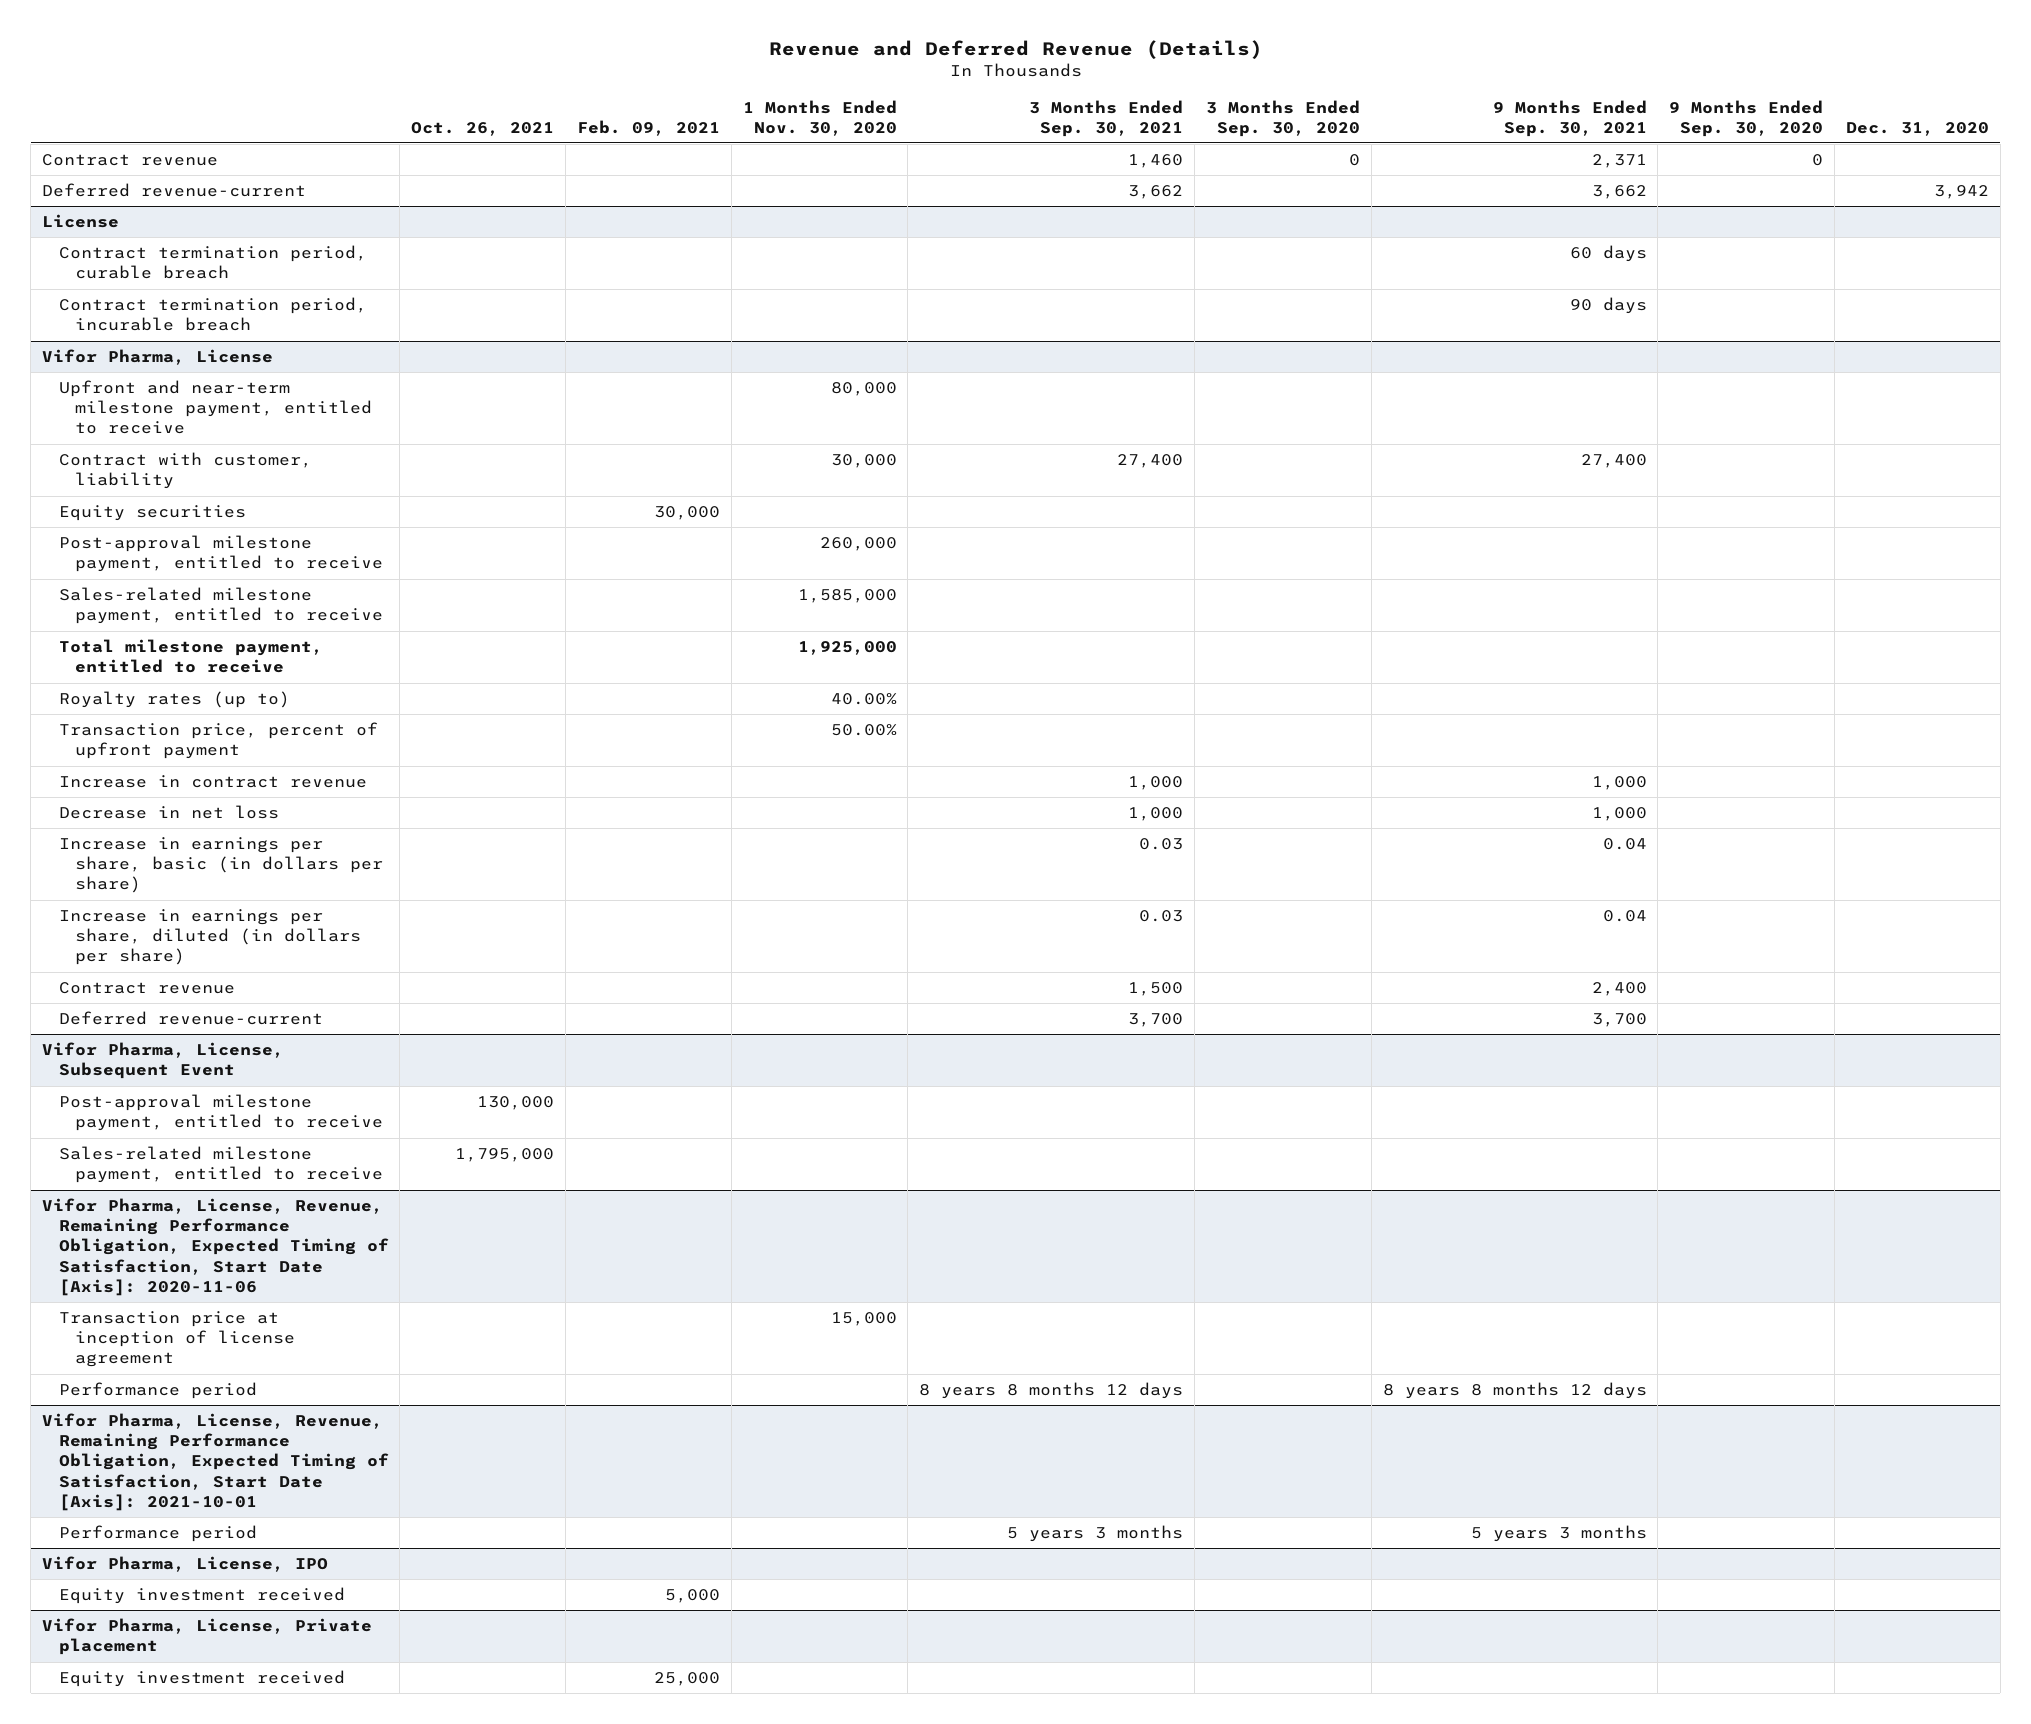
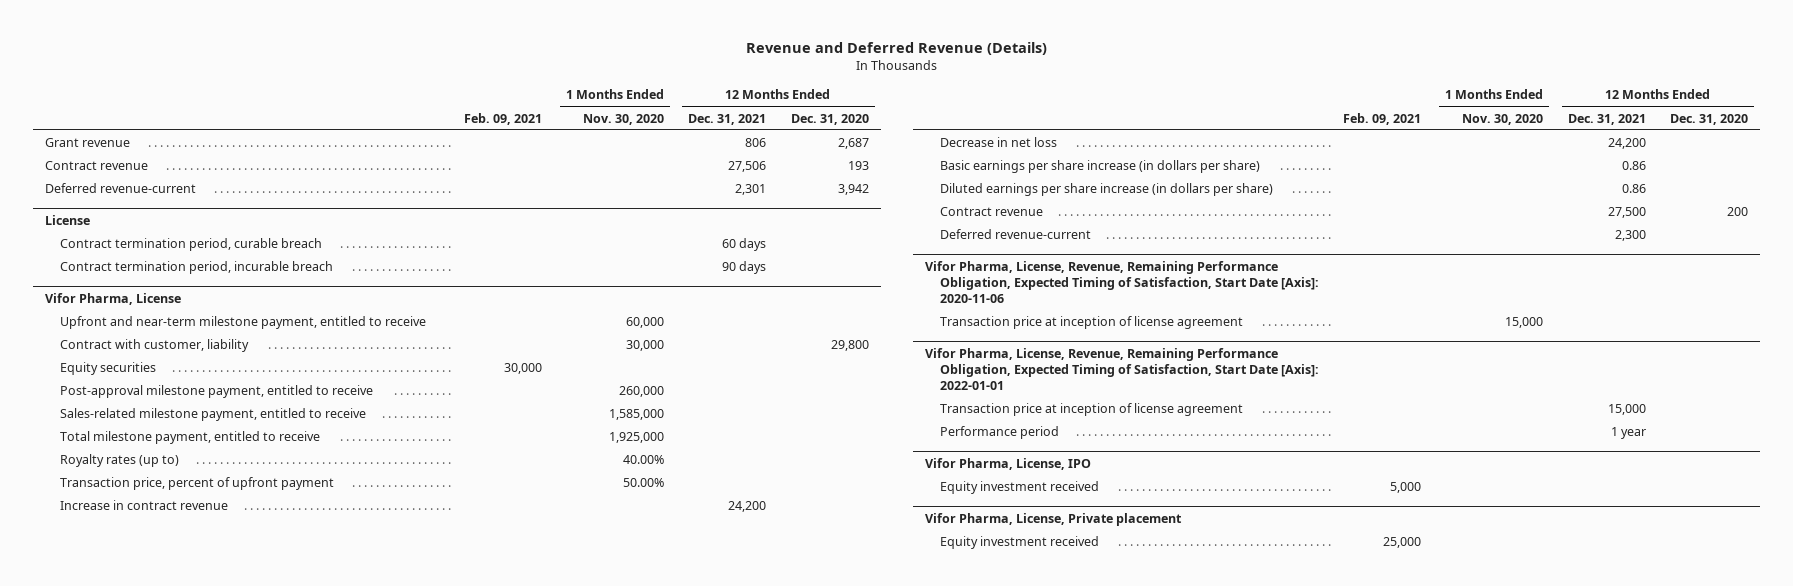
- | Oct. 26, 2021 | Feb. 09, 2021 | 1 Months Ended Nov. 30, 2020 | 3 Months Ended Sep. 30, 2021 | 3 Months Ended Sep. 30, 2020 | 9 Months Ended Sep. 30, 2021 | 9 Months Ended Sep. 30, 2020 | Dec. 31, 2020
+ | Feb. 09, 2021 | 1 Months Ended Nov. 30, 2020 | 12 Months Ended Dec. 31, 2021 | 12 Months Ended Dec. 31, 2020
+ Grant revenue | | | 806 | 2,687
@ Vifor Pharma, License
- Upfront and near-term milestone payment, entitled to receive | | | 80,000 | | | | |
+ Upfront and near-term milestone payment, entitled to receive | | 60,000 | |
- Increase in earnings per share, basic (in dollars per share) | | | | 0.03 | | 0.04 | |
- Increase in earnings per share, diluted (in dollars per share) | | | | 0.03 | | 0.04 | |
+ Basic earnings per share increase (in dollars per share) | | | 0.86 |
+ Diluted earnings per share increase (in dollars per share) | | | 0.86 |
- Vifor Pharma, License, Subsequent Event
- Post-approval milestone payment, entitled to receive | 130,000 | | | | | | |
- Sales-related milestone payment, entitled to receive | 1,795,000 | | | | | | |
@ Vifor Pharma, License, Revenue, Remaining Performance Obligation, Expected Timing of Satisfaction, Start Date [Axis]: 2020-11-06
- Performance period | | | | 8 years 8 months 12 days | | 8 years 8 months 12 days | |
- Vifor Pharma, License, Revenue, Remaining Performance Obligation, Expected Timing of Satisfaction, Start Date [Axis]: 2021-10-01
+ Vifor Pharma, License, Revenue, Remaining Performance Obligation, Expected Timing of Satisfaction, Start Date [Axis]: 2022-01-01
+ Transaction price at inception of license agreement | | | 15,000 |

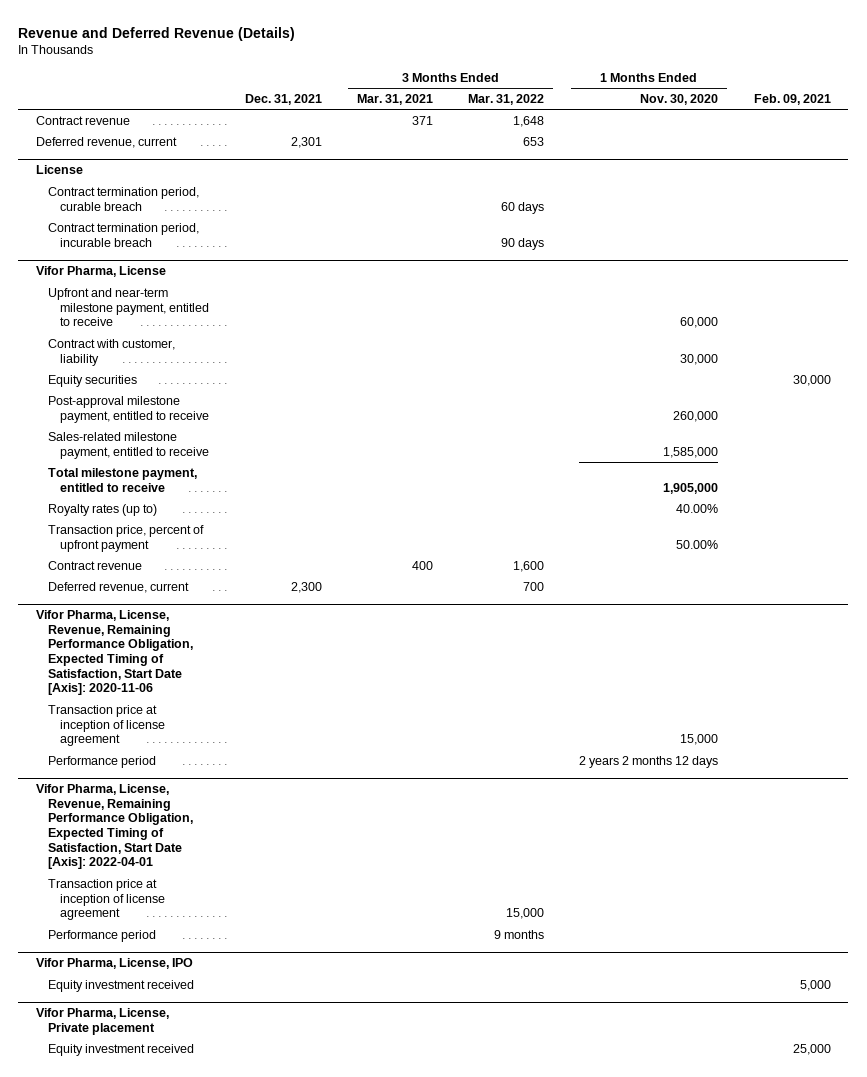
- | Feb. 09, 2021 | 1 Months Ended Nov. 30, 2020 | 12 Months Ended Dec. 31, 2021 | 12 Months Ended Dec. 31, 2020
+ | Dec. 31, 2021 | 3 Months Ended Mar. 31, 2021 | 3 Months Ended Mar. 31, 2022 | 1 Months Ended Nov. 30, 2020 | Feb. 09, 2021
- Grant revenue | | | 806 | 2,687
- Deferred revenue-current | | | 2,301 | 3,942
+ Deferred revenue, current | 2,301 | | 653 | |
@ Vifor Pharma, License
- Total milestone payment, entitled to receive | | 1,925,000 | |
+ Total milestone payment, entitled to receive | | | | 1,905,000 |
- Increase in contract revenue | | | 24,200 |
- Decrease in net loss | | | 24,200 |
- Basic earnings per share increase (in dollars per share) | | | 0.86 |
- Diluted earnings per share increase (in dollars per share) | | | 0.86 |
- Deferred revenue-current | | | 2,300 |
+ Deferred revenue, current | 2,300 | | 700 | |
- Vifor Pharma, License, Revenue, Remaining Performance Obligation, Expected Timing of Satisfaction, Start Date [Axis]: 2022-01-01
@ Vifor Pharma, License, Revenue, Remaining Performance Obligation, Expected Timing of Satisfaction, Start Date [Axis]: 2020-11-06
+ Performance period | | | | 2 years 2 months 12 days |
+ Vifor Pharma, License, Revenue, Remaining Performance Obligation, Expected Timing of Satisfaction, Start Date [Axis]: 2022-04-01

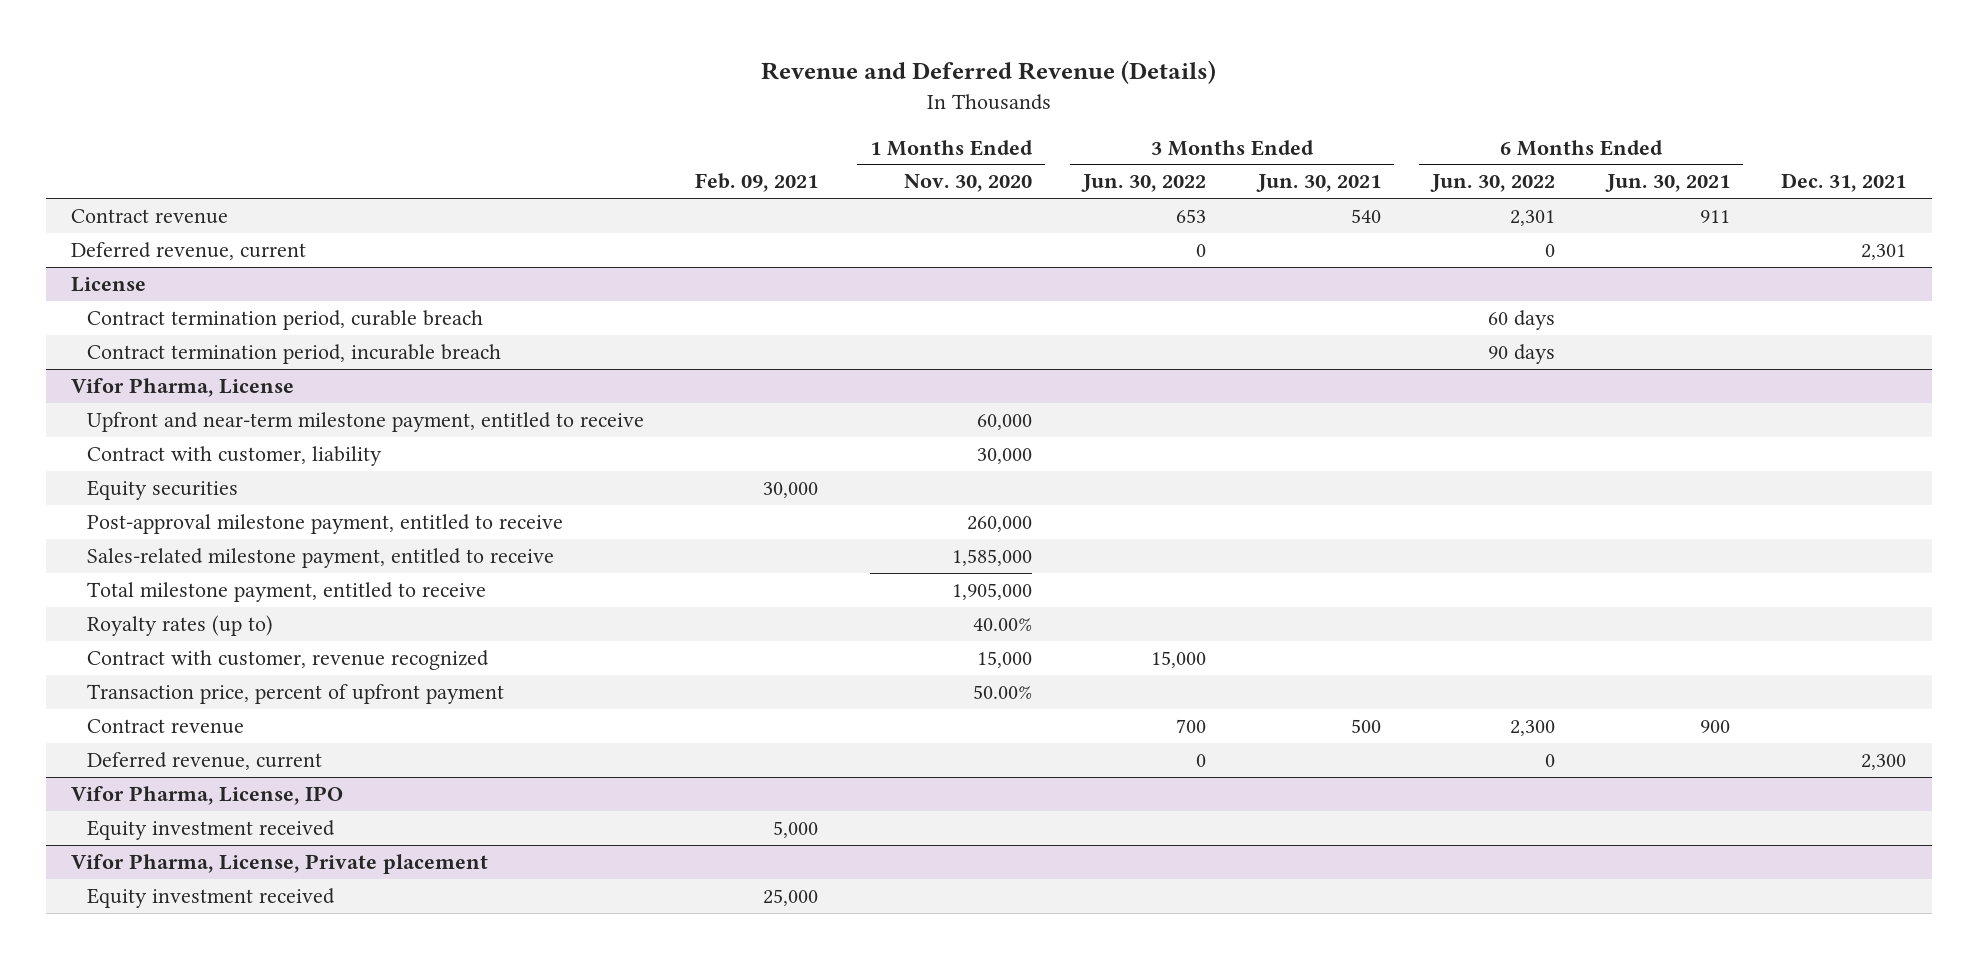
- | Dec. 31, 2021 | 3 Months Ended Mar. 31, 2021 | 3 Months Ended Mar. 31, 2022 | 1 Months Ended Nov. 30, 2020 | Feb. 09, 2021
+ | Feb. 09, 2021 | 1 Months Ended Nov. 30, 2020 | 3 Months Ended Jun. 30, 2022 | 3 Months Ended Jun. 30, 2021 | 6 Months Ended Jun. 30, 2022 | 6 Months Ended Jun. 30, 2021 | Dec. 31, 2021
@ Vifor Pharma, License
+ Contract with customer, revenue recognized | | 15,000 | 15,000 | | | |
- Vifor Pharma, License, Revenue, Remaining Performance Obligation, Expected Timing of Satisfaction, Start Date [Axis]: 2020-11-06
- Transaction price at inception of license agreement | | | | 15,000 |
- Performance period | | | | 2 years 2 months 12 days |
- Vifor Pharma, License, Revenue, Remaining Performance Obligation, Expected Timing of Satisfaction, Start Date [Axis]: 2022-04-01
- Transaction price at inception of license agreement | | | 15,000 | |
- Performance period | | | 9 months | |

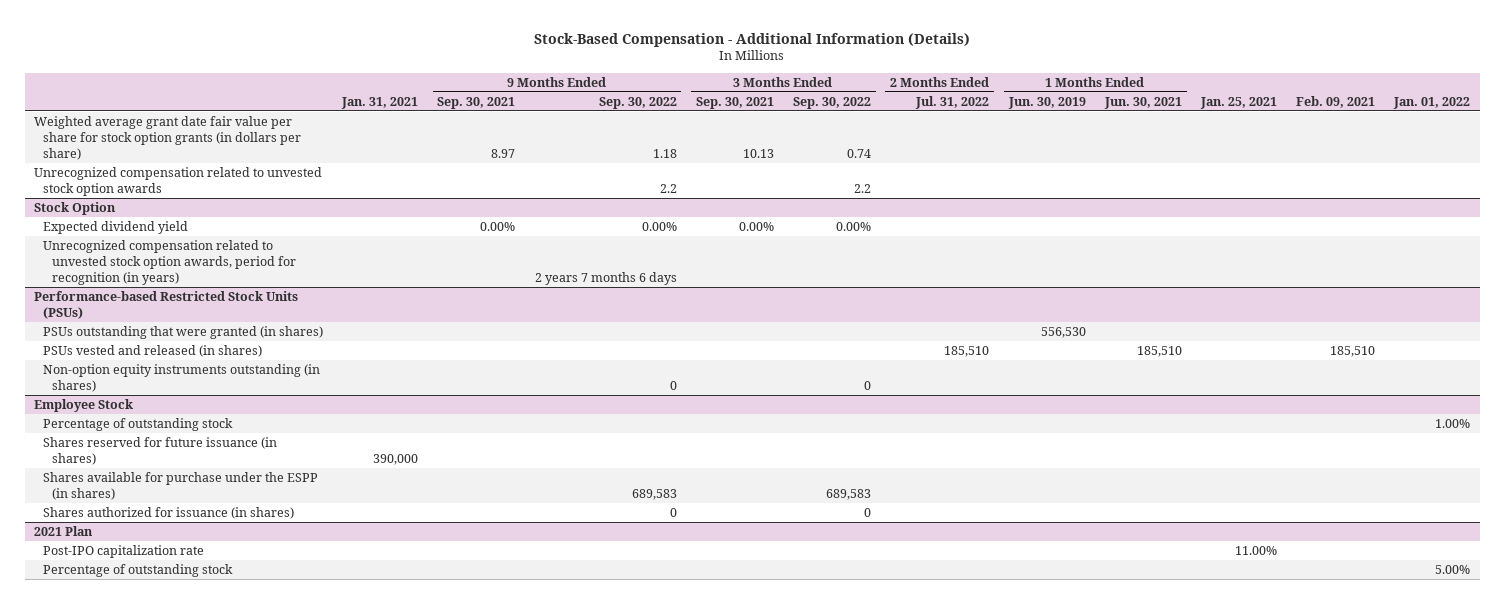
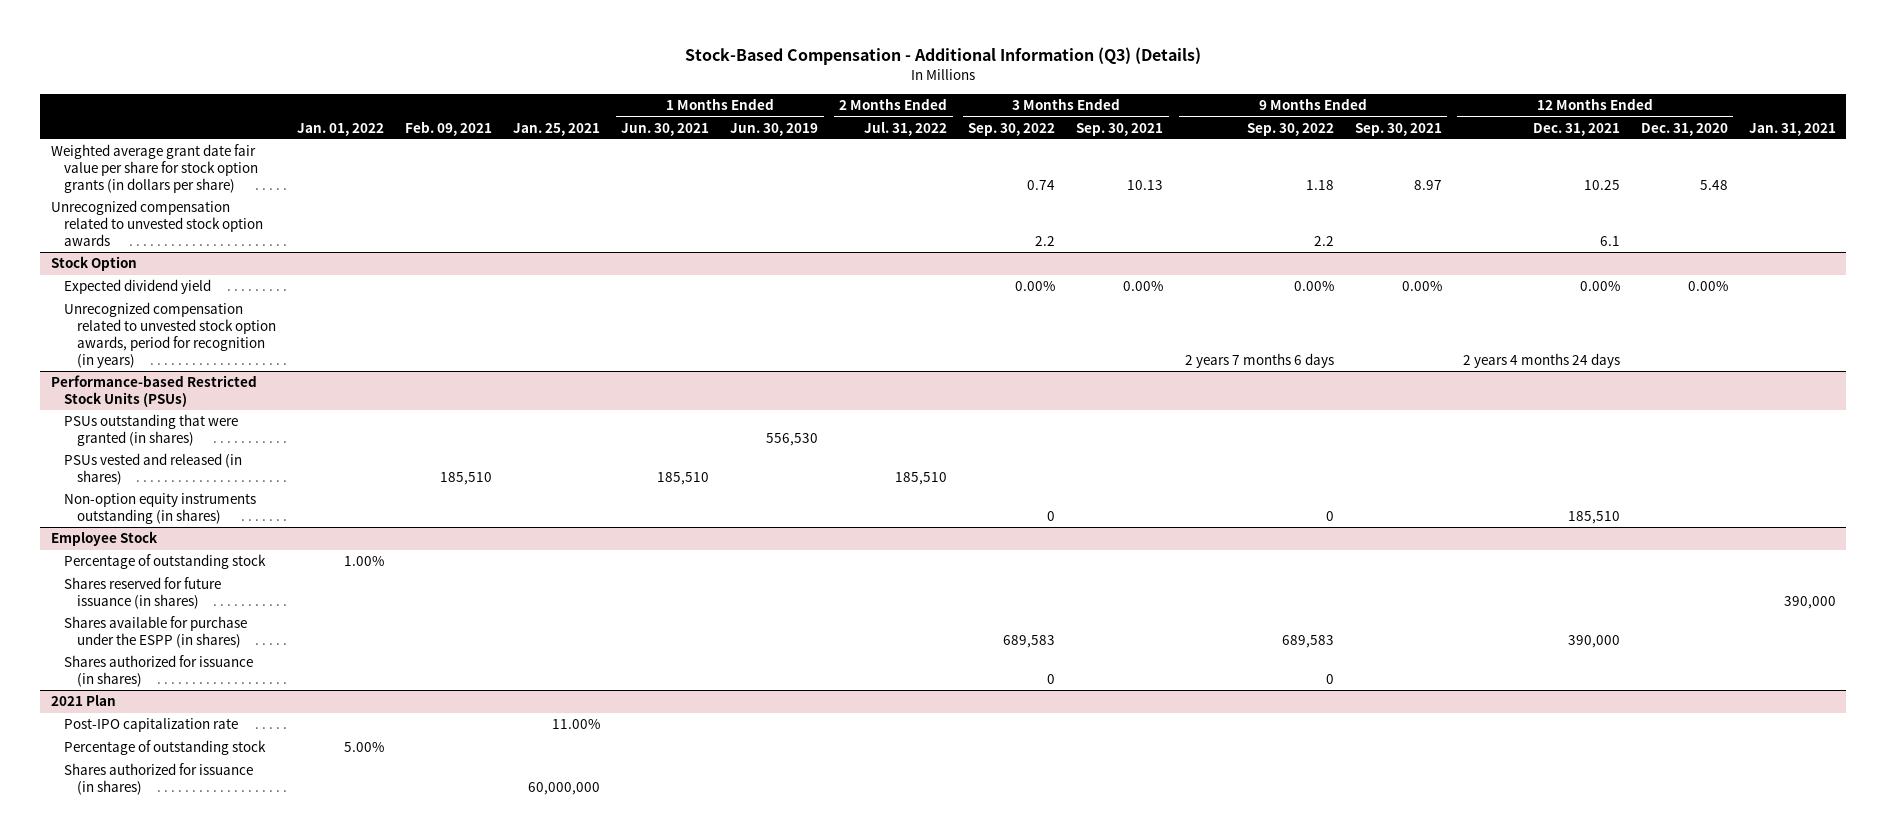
- Stock-Based Compensation - Additional Information (Details)
+ Stock-Based Compensation - Additional Information (Q3) (Details)
- | Jan. 31, 2021 | 9 Months Ended Sep. 30, 2021 | 9 Months Ended Sep. 30, 2022 | 3 Months Ended Sep. 30, 2021 | 3 Months Ended Sep. 30, 2022 | 2 Months Ended Jul. 31, 2022 | 1 Months Ended Jun. 30, 2019 | 1 Months Ended Jun. 30, 2021 | Jan. 25, 2021 | Feb. 09, 2021 | Jan. 01, 2022
+ | Jan. 01, 2022 | Feb. 09, 2021 | Jan. 25, 2021 | 1 Months Ended Jun. 30, 2021 | 1 Months Ended Jun. 30, 2019 | 2 Months Ended Jul. 31, 2022 | 3 Months Ended Sep. 30, 2022 | 3 Months Ended Sep. 30, 2021 | 9 Months Ended Sep. 30, 2022 | 9 Months Ended Sep. 30, 2021 | 12 Months Ended Dec. 31, 2021 | 12 Months Ended Dec. 31, 2020 | Jan. 31, 2021
@ 2021 Plan
+ Shares authorized for issuance (in shares) | | | 60,000,000 | | | | | | | | | |

